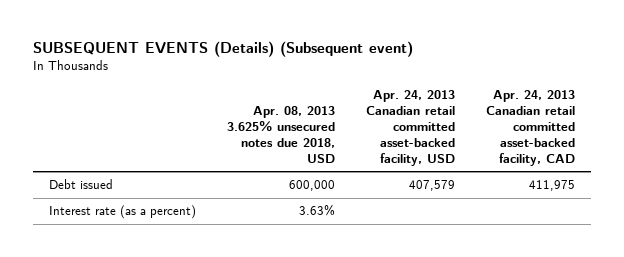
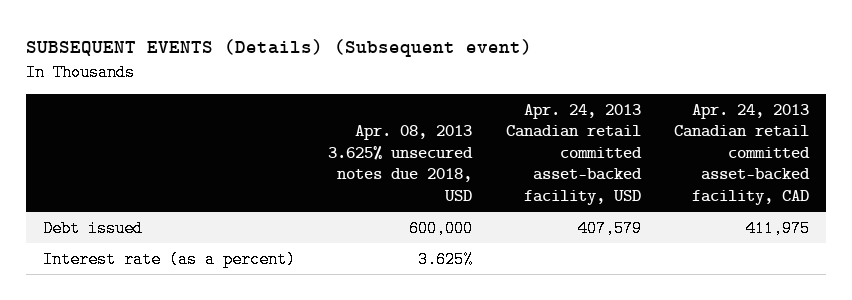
- Interest rate (as a percent) | 3.63% | |
+ Interest rate (as a percent) | 3.625% | |

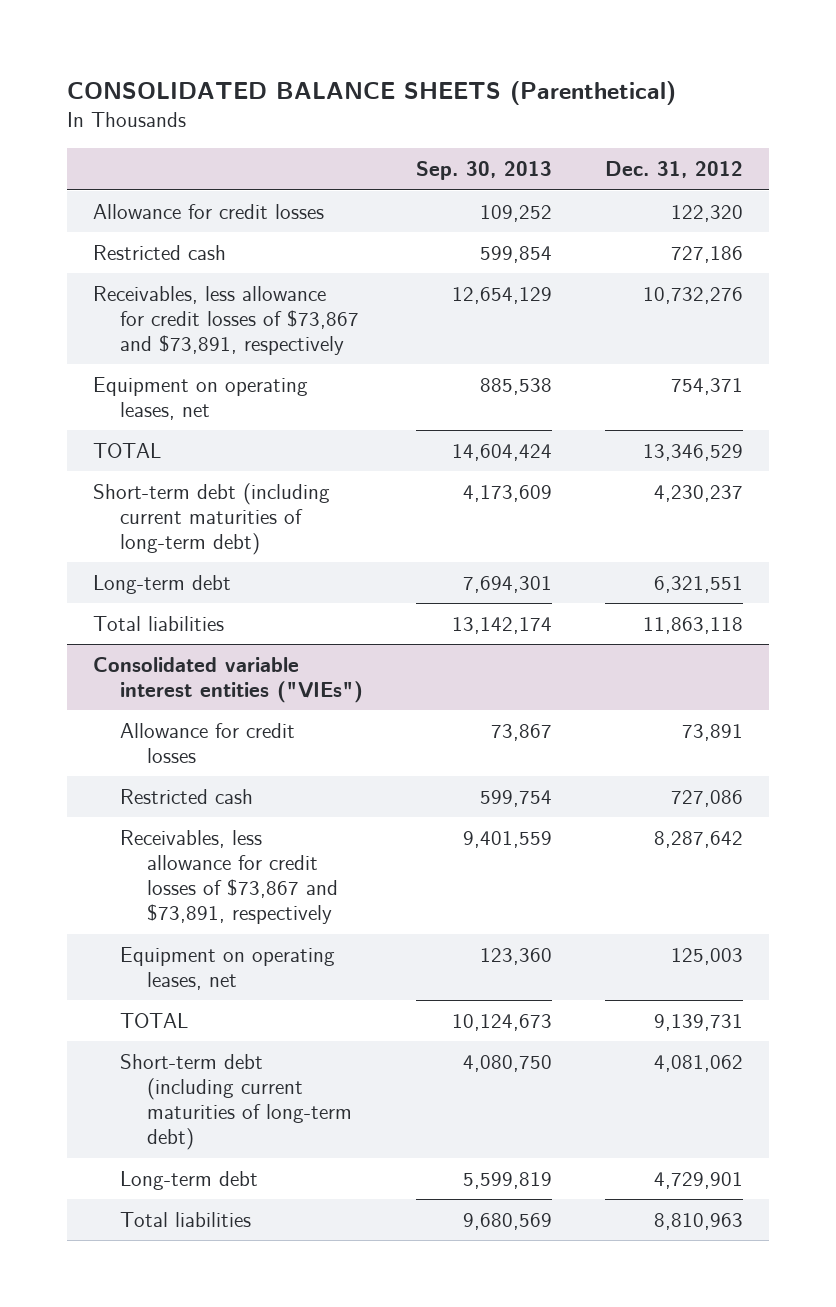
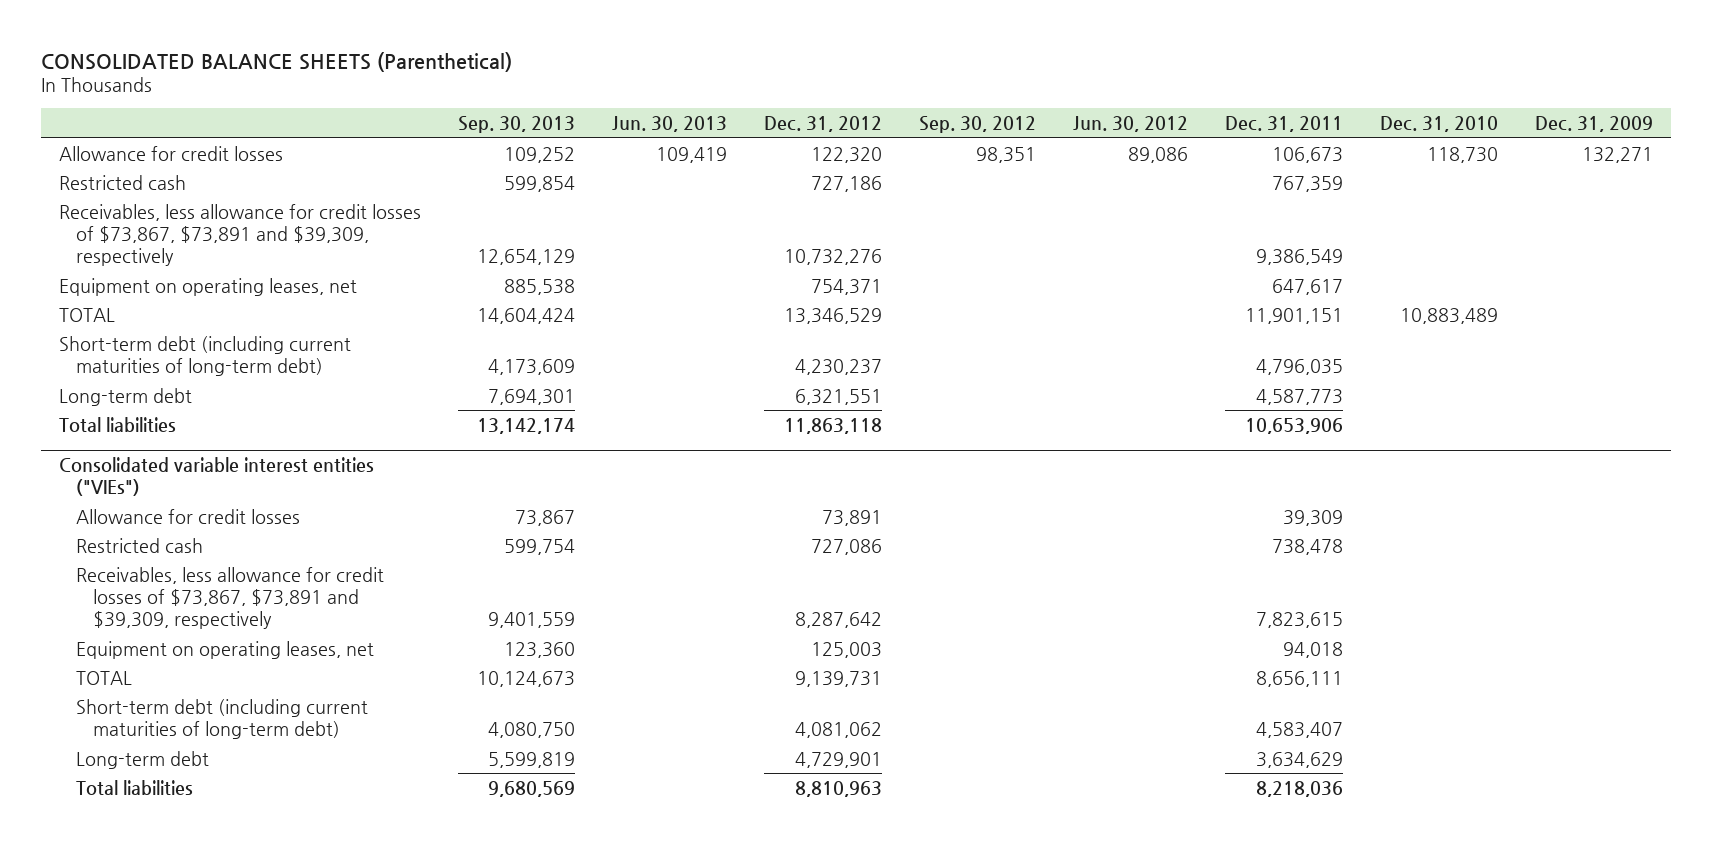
- | Sep. 30, 2013 | Dec. 31, 2012
+ | Sep. 30, 2013 | Jun. 30, 2013 | Dec. 31, 2012 | Sep. 30, 2012 | Jun. 30, 2012 | Dec. 31, 2011 | Dec. 31, 2010 | Dec. 31, 2009
- Receivables, less allowance for credit losses of $73,867 and $73,891, respectively | 12,654,129 | 10,732,276
+ Receivables, less allowance for credit losses of $73,867, $73,891 and $39,309, respectively | 12,654,129 | | 10,732,276 | | | 9,386,549 | |
@ Consolidated variable interest entities ("VIEs")
- Receivables, less allowance for credit losses of $73,867 and $73,891, respectively | 9,401,559 | 8,287,642
+ Receivables, less allowance for credit losses of $73,867, $73,891 and $39,309, respectively | 9,401,559 | | 8,287,642 | | | 7,823,615 | |

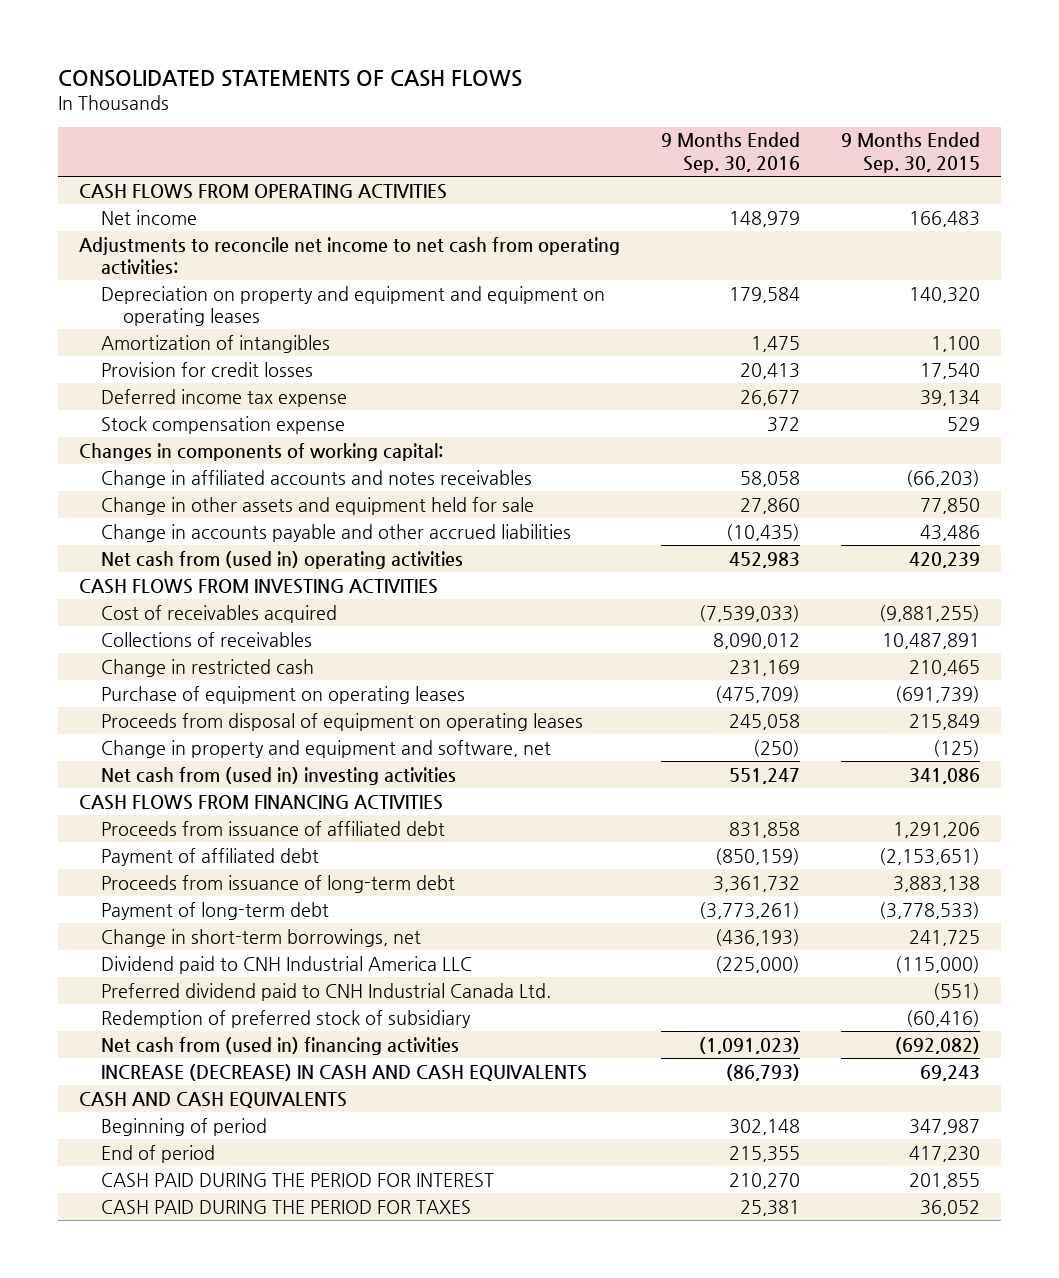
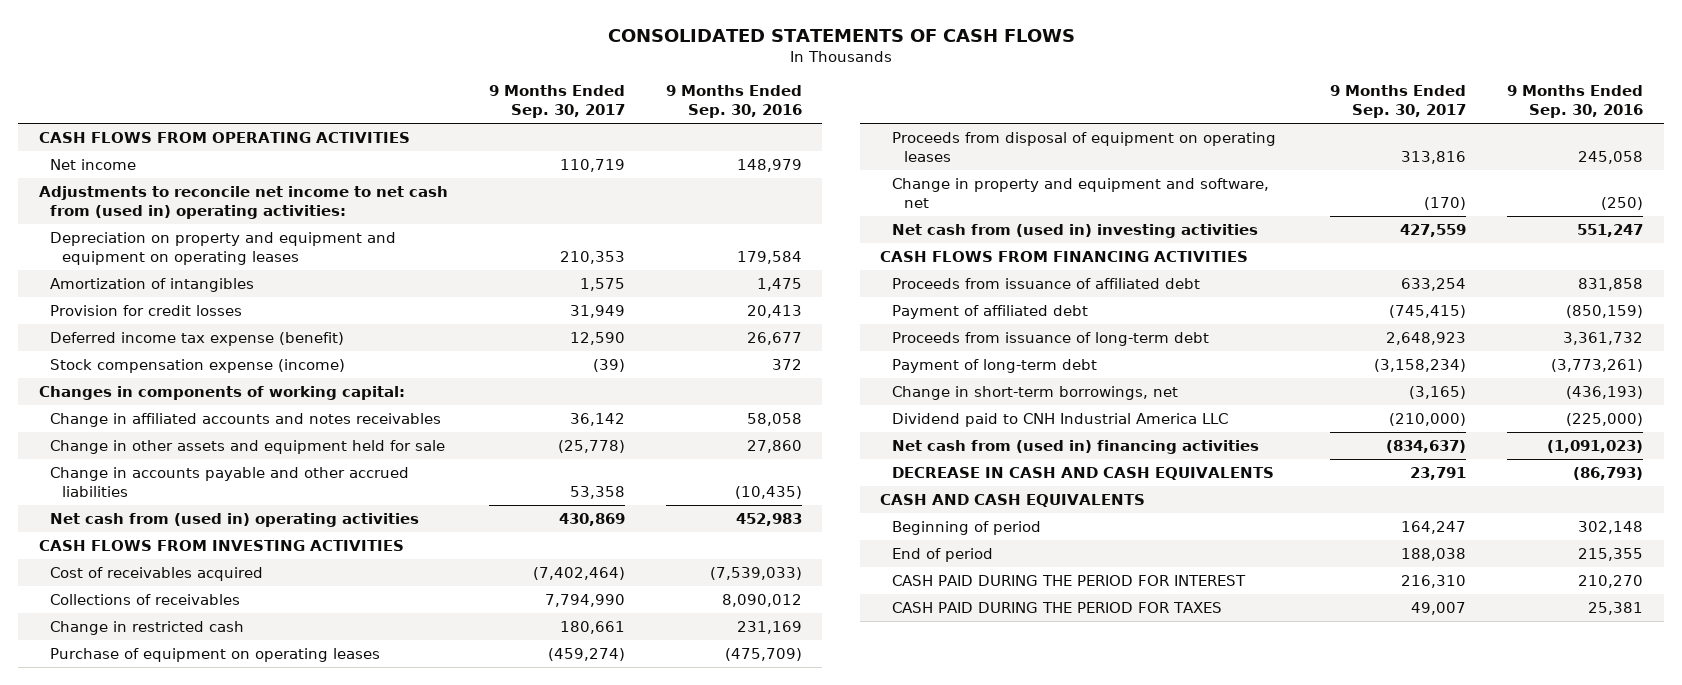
- | 9 Months Ended Sep. 30, 2016 | 9 Months Ended Sep. 30, 2015
+ | 9 Months Ended Sep. 30, 2017 | 9 Months Ended Sep. 30, 2016
- Adjustments to reconcile net income to net cash from operating activities:
+ Adjustments to reconcile net income to net cash from (used in) operating activities:
- Deferred income tax expense | 26,677 | 39,134
- Stock compensation expense | 372 | 529
+ Deferred income tax expense (benefit) | 12,590 | 26,677
+ Stock compensation expense (income) | (39) | 372
- Preferred dividend paid to CNH Industrial Canada Ltd. | | (551)
- Redemption of preferred stock of subsidiary | | (60,416)
- INCREASE (DECREASE) IN CASH AND CASH EQUIVALENTS | (86,793) | 69,243
+ DECREASE IN CASH AND CASH EQUIVALENTS | 23,791 | (86,793)

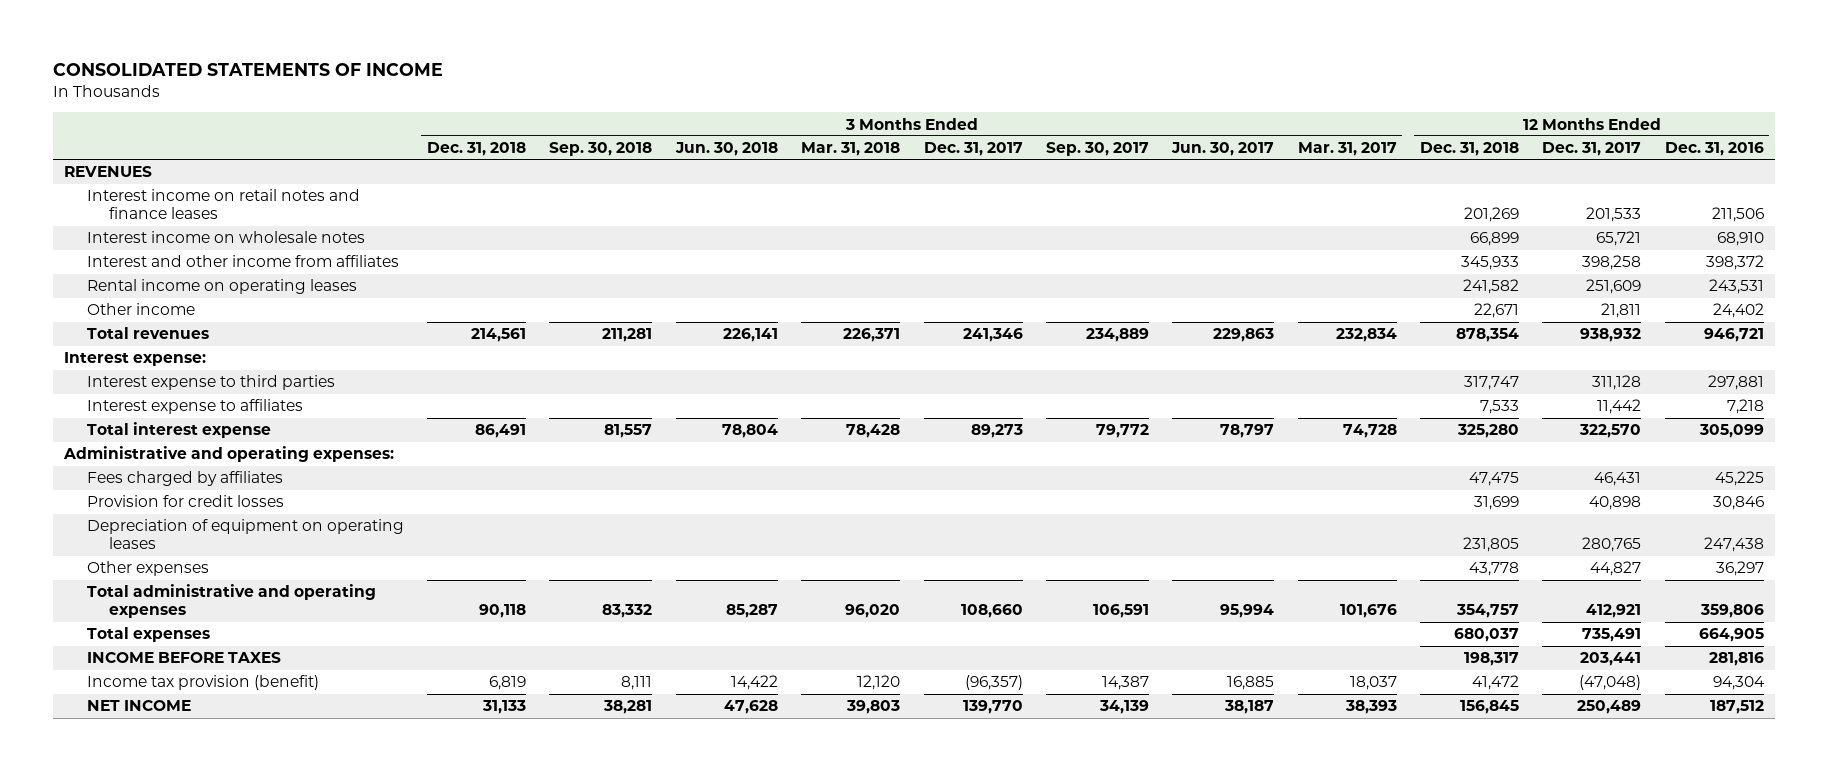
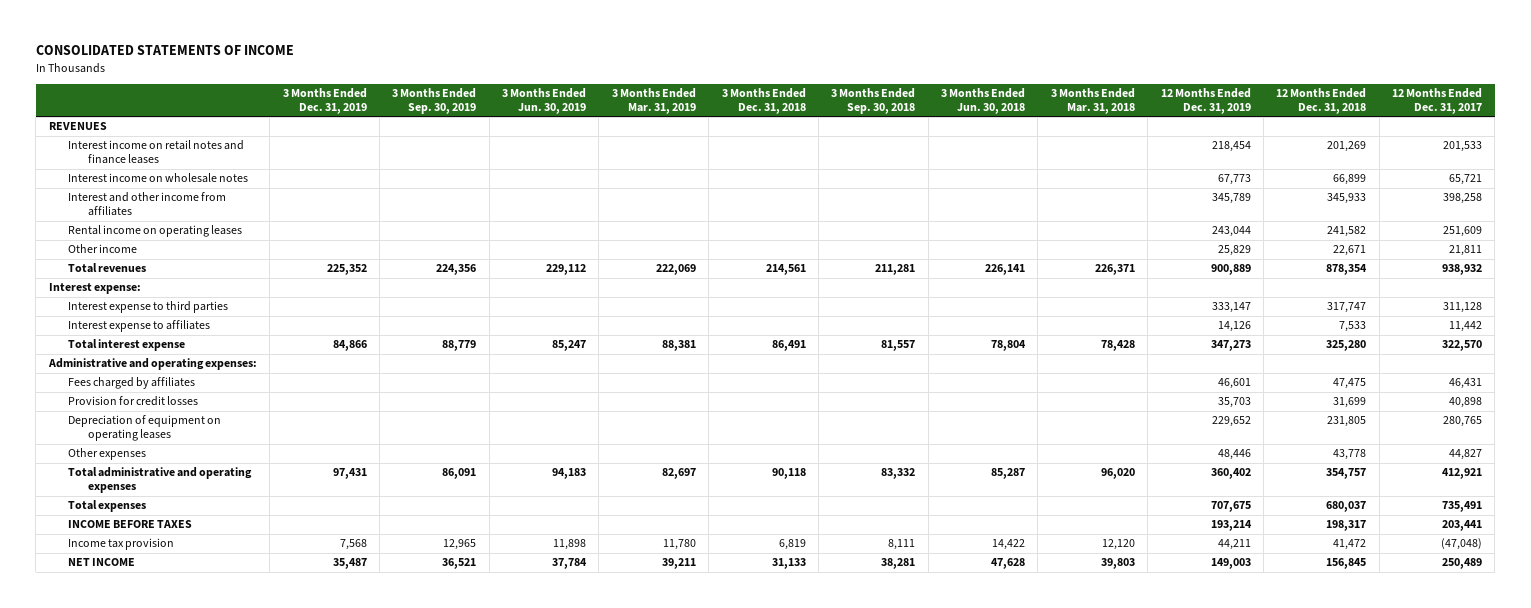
- | 3 Months Ended Dec. 31, 2018 | 3 Months Ended Sep. 30, 2018 | 3 Months Ended Jun. 30, 2018 | 3 Months Ended Mar. 31, 2018 | 3 Months Ended Dec. 31, 2017 | 3 Months Ended Sep. 30, 2017 | 3 Months Ended Jun. 30, 2017 | 3 Months Ended Mar. 31, 2017 | 12 Months Ended Dec. 31, 2018 | 12 Months Ended Dec. 31, 2017 | 12 Months Ended Dec. 31, 2016
+ | 3 Months Ended Dec. 31, 2019 | 3 Months Ended Sep. 30, 2019 | 3 Months Ended Jun. 30, 2019 | 3 Months Ended Mar. 31, 2019 | 3 Months Ended Dec. 31, 2018 | 3 Months Ended Sep. 30, 2018 | 3 Months Ended Jun. 30, 2018 | 3 Months Ended Mar. 31, 2018 | 12 Months Ended Dec. 31, 2019 | 12 Months Ended Dec. 31, 2018 | 12 Months Ended Dec. 31, 2017
- Income tax provision (benefit) | 6,819 | 8,111 | 14,422 | 12,120 | (96,357) | 14,387 | 16,885 | 18,037 | 41,472 | (47,048) | 94,304
+ Income tax provision | 7,568 | 12,965 | 11,898 | 11,780 | 6,819 | 8,111 | 14,422 | 12,120 | 44,211 | 41,472 | (47,048)

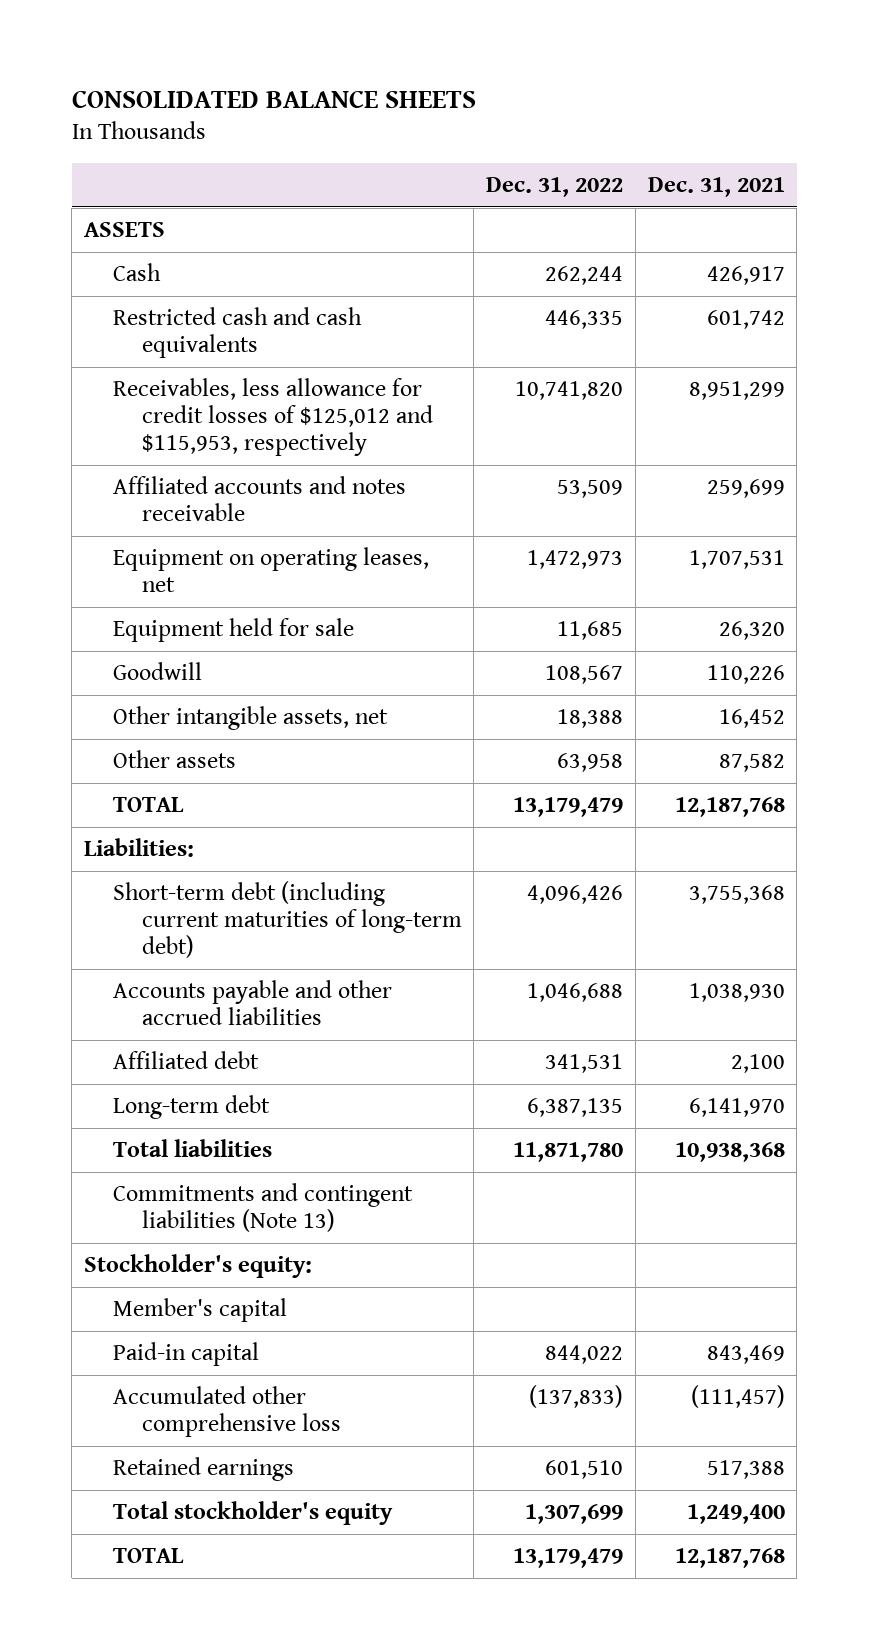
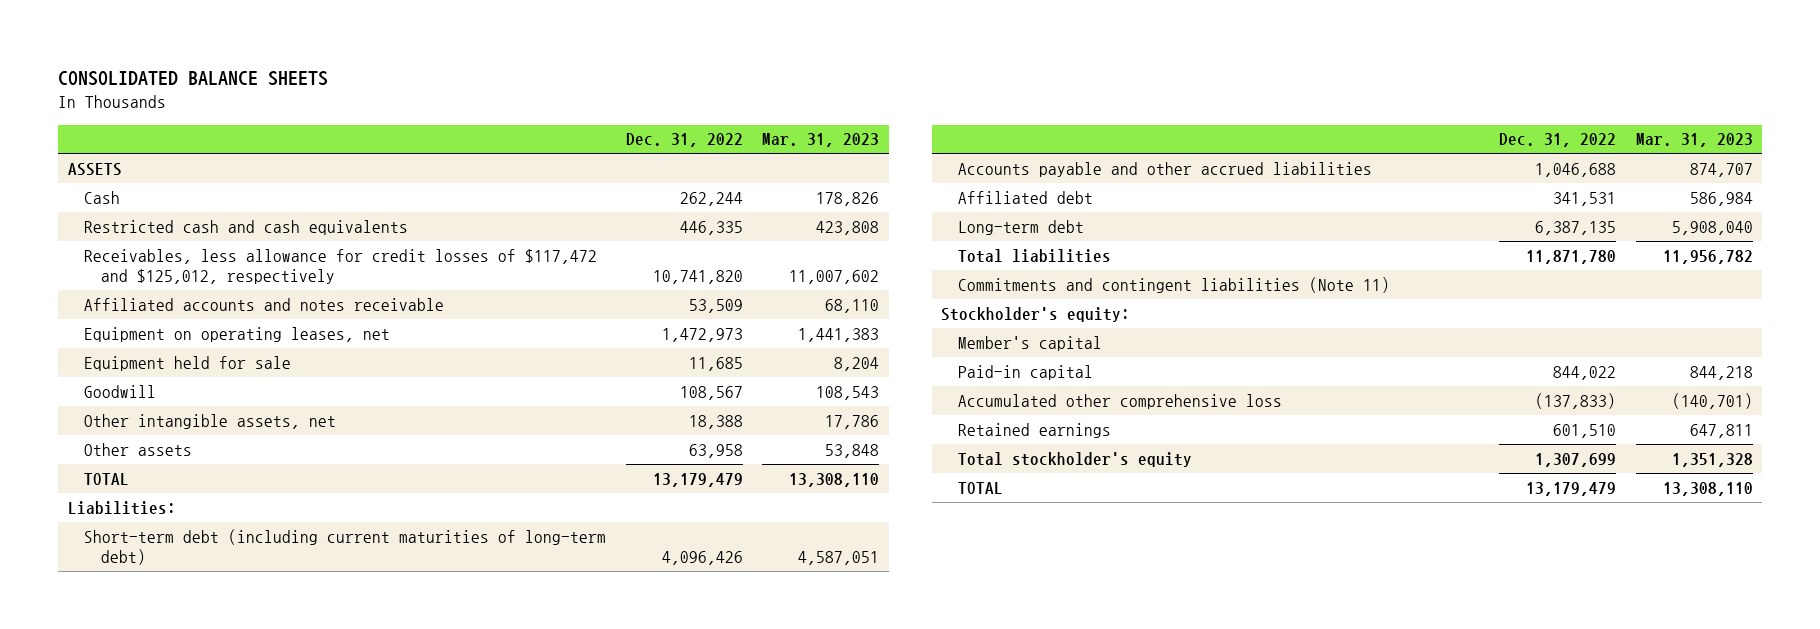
- | Dec. 31, 2022 | Dec. 31, 2021
+ | Dec. 31, 2022 | Mar. 31, 2023
- Receivables, less allowance for credit losses of $125,012 and $115,953, respectively | 10,741,820 | 8,951,299
+ Receivables, less allowance for credit losses of $117,472 and $125,012, respectively | 10,741,820 | 11,007,602
- Commitments and contingent liabilities (Note 13)
+ Commitments and contingent liabilities (Note 11)

